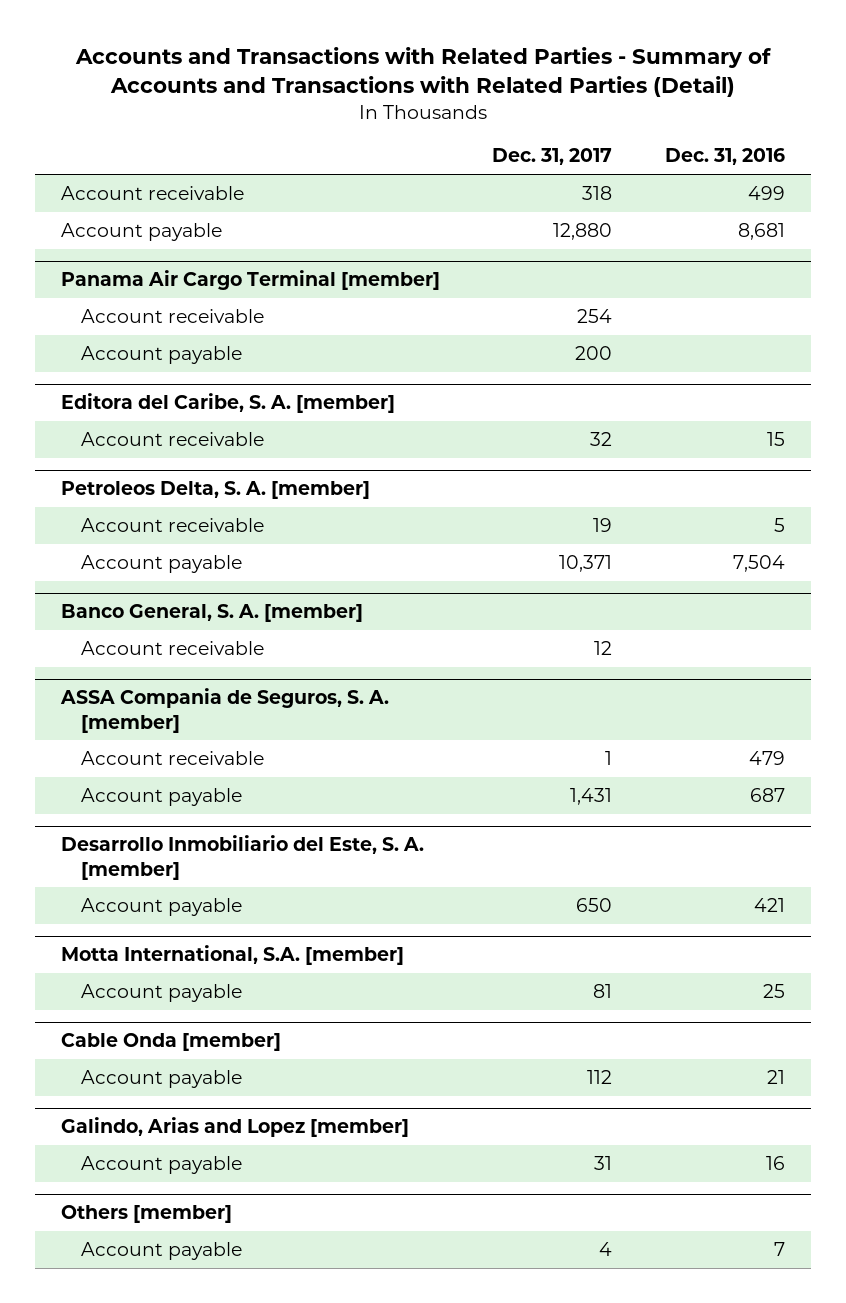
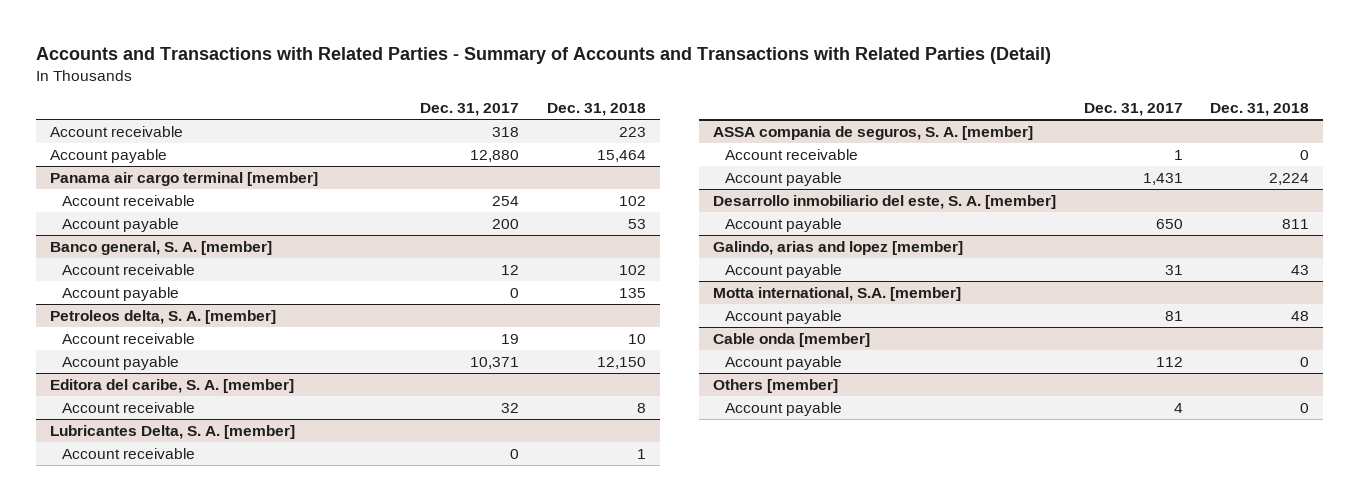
- | Dec. 31, 2017 | Dec. 31, 2016
+ | Dec. 31, 2017 | Dec. 31, 2018
- Panama Air Cargo Terminal [member]
+ Panama air cargo terminal [member]
- Editora del Caribe, S. A. [member]
- Account receivable | 32 | 15
- Petroleos Delta, S. A. [member]
+ Banco general, S. A. [member]
+ Account receivable | 12 | 102
+ Account payable | 0 | 135
+ Petroleos delta, S. A. [member]
- Banco General, S. A. [member]
- Account receivable | 12 |
- ASSA Compania de Seguros, S. A. [member]
+ Editora del caribe, S. A. [member]
+ Account receivable | 32 | 8
+ Lubricantes Delta, S. A. [member]
+ Account receivable | 0 | 1
+ ASSA compania de seguros, S. A. [member]
- Desarrollo Inmobiliario del Este, S. A. [member]
+ Desarrollo inmobiliario del este, S. A. [member]
- Motta International, S.A. [member]
+ Galindo, arias and lopez [member]
+ Account payable | 31 | 43
+ Motta international, S.A. [member]
- Cable Onda [member]
+ Cable onda [member]
- Galindo, Arias and Lopez [member]
- Account payable | 31 | 16

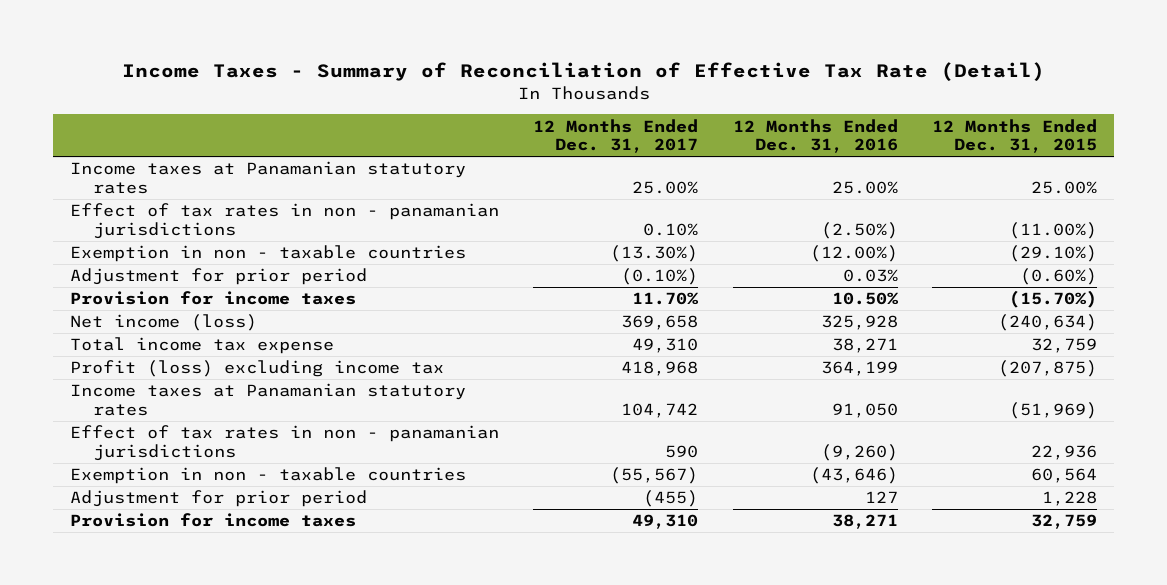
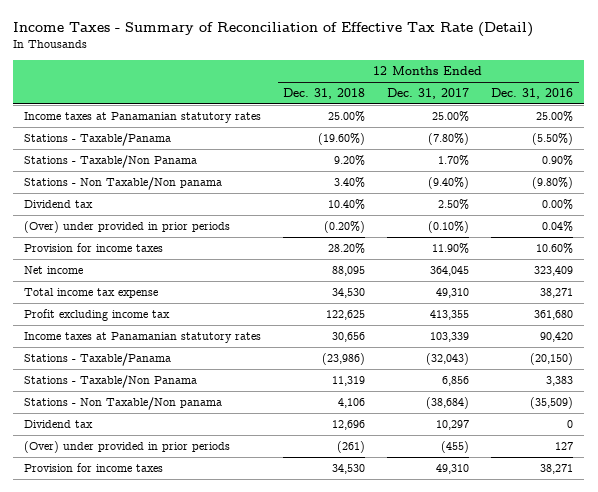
- | 12 Months Ended Dec. 31, 2017 | 12 Months Ended Dec. 31, 2016 | 12 Months Ended Dec. 31, 2015
+ | 12 Months Ended Dec. 31, 2018 | 12 Months Ended Dec. 31, 2017 | 12 Months Ended Dec. 31, 2016
- Effect of tax rates in non - panamanian jurisdictions | 0.10% | (2.50%) | (11.00%)
- Exemption in non - taxable countries | (13.30%) | (12.00%) | (29.10%)
- Adjustment for prior period | (0.10%) | 0.03% | (0.60%)
- Provision for income taxes | 11.70% | 10.50% | (15.70%)
- Net income (loss) | 369,658 | 325,928 | (240,634)
+ Stations - Taxable/Panama | (19.60%) | (7.80%) | (5.50%)
+ Stations - Taxable/Non Panama | 9.20% | 1.70% | 0.90%
+ Stations - Non Taxable/Non panama | 3.40% | (9.40%) | (9.80%)
+ Dividend tax | 10.40% | 2.50% | 0.00%
+ (Over) under provided in prior periods | (0.20%) | (0.10%) | 0.04%
+ Provision for income taxes | 28.20% | 11.90% | 10.60%
+ Net income | 88,095 | 364,045 | 323,409
- Profit (loss) excluding income tax | 418,968 | 364,199 | (207,875)
- Income taxes at Panamanian statutory rates | 104,742 | 91,050 | (51,969)
- Effect of tax rates in non - panamanian jurisdictions | 590 | (9,260) | 22,936
- Exemption in non - taxable countries | (55,567) | (43,646) | 60,564
- Adjustment for prior period | (455) | 127 | 1,228
+ Profit excluding income tax | 122,625 | 413,355 | 361,680
+ Income taxes at Panamanian statutory rates | 30,656 | 103,339 | 90,420
+ Stations - Taxable/Panama | (23,986) | (32,043) | (20,150)
+ Stations - Taxable/Non Panama | 11,319 | 6,856 | 3,383
+ Stations - Non Taxable/Non panama | 4,106 | (38,684) | (35,509)
+ Dividend tax | 12,696 | 10,297 | 0
+ (Over) under provided in prior periods | (261) | (455) | 127

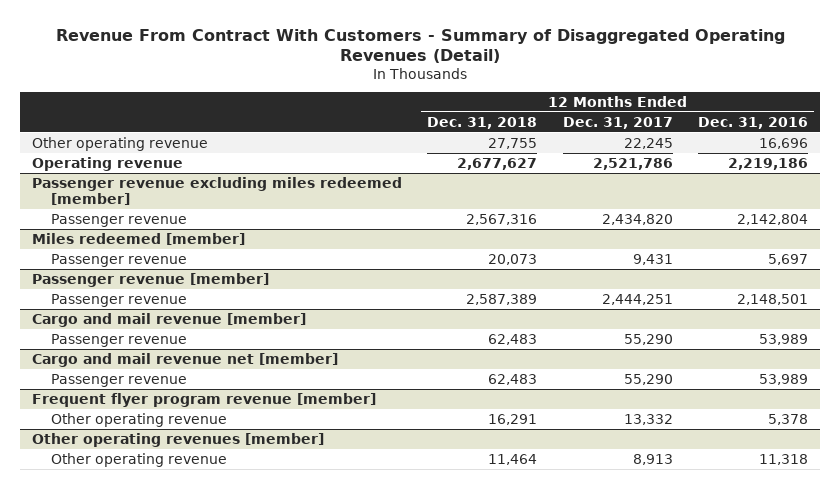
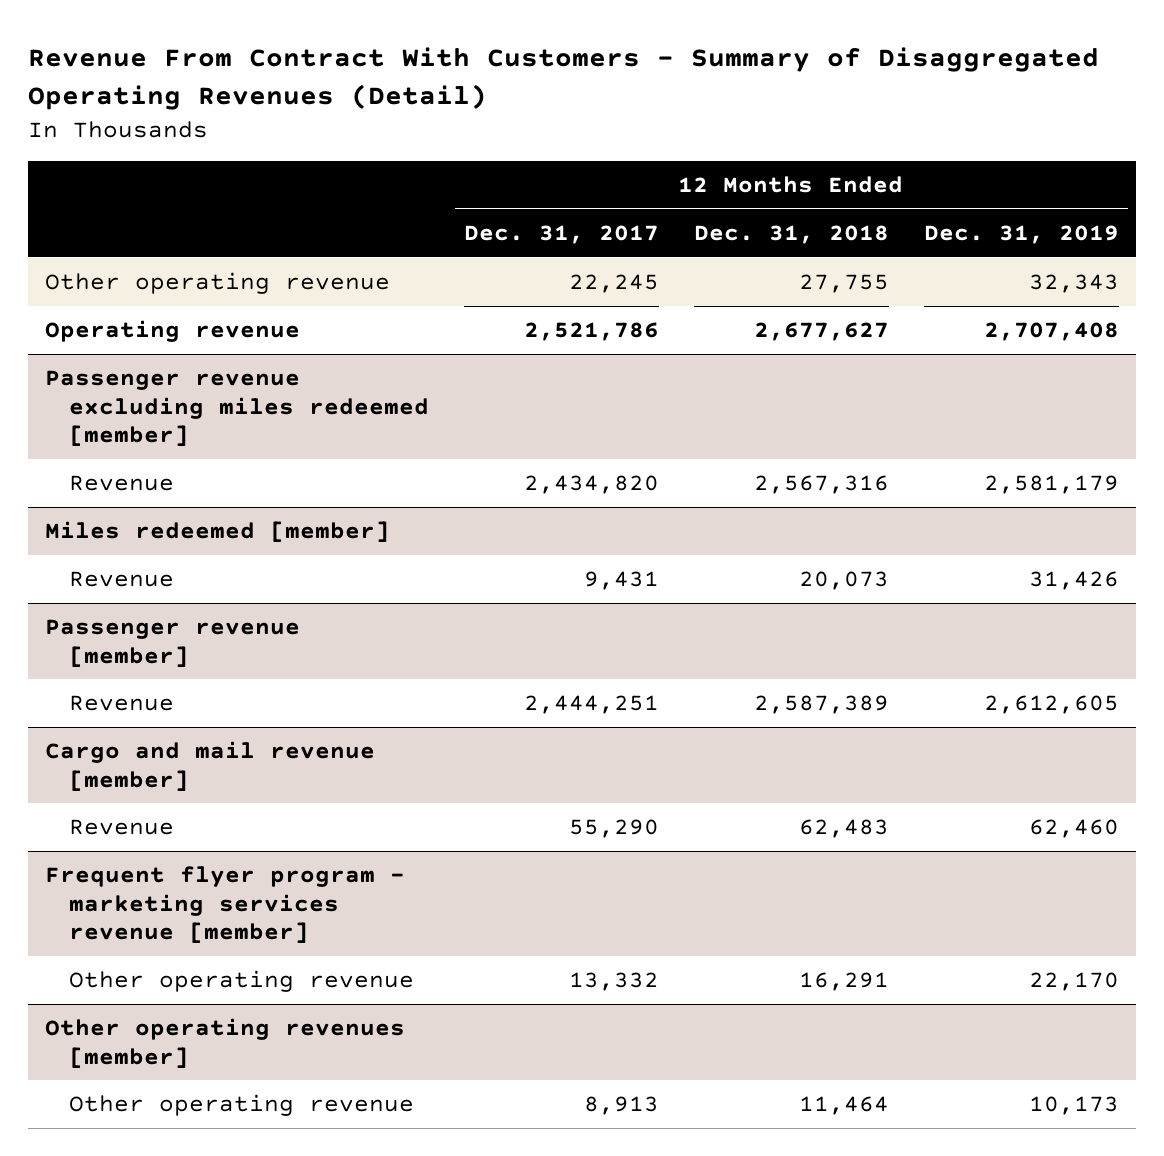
- | 12 Months Ended Dec. 31, 2018 | 12 Months Ended Dec. 31, 2017 | 12 Months Ended Dec. 31, 2016
+ | 12 Months Ended Dec. 31, 2017 | 12 Months Ended Dec. 31, 2018 | 12 Months Ended Dec. 31, 2019
@ Passenger revenue excluding miles redeemed [member]
- Passenger revenue | 2,567,316 | 2,434,820 | 2,142,804
+ Revenue | 2,434,820 | 2,567,316 | 2,581,179
@ Miles redeemed [member]
- Passenger revenue | 20,073 | 9,431 | 5,697
+ Revenue | 9,431 | 20,073 | 31,426
@ Passenger revenue [member]
- Passenger revenue | 2,587,389 | 2,444,251 | 2,148,501
+ Revenue | 2,444,251 | 2,587,389 | 2,612,605
@ Cargo and mail revenue [member]
- Passenger revenue | 62,483 | 55,290 | 53,989
- Cargo and mail revenue net [member]
- Passenger revenue | 62,483 | 55,290 | 53,989
- Frequent flyer program revenue [member]
@ Cargo and mail revenue [member]
+ Revenue | 55,290 | 62,483 | 62,460
+ Frequent flyer program - marketing services revenue [member]

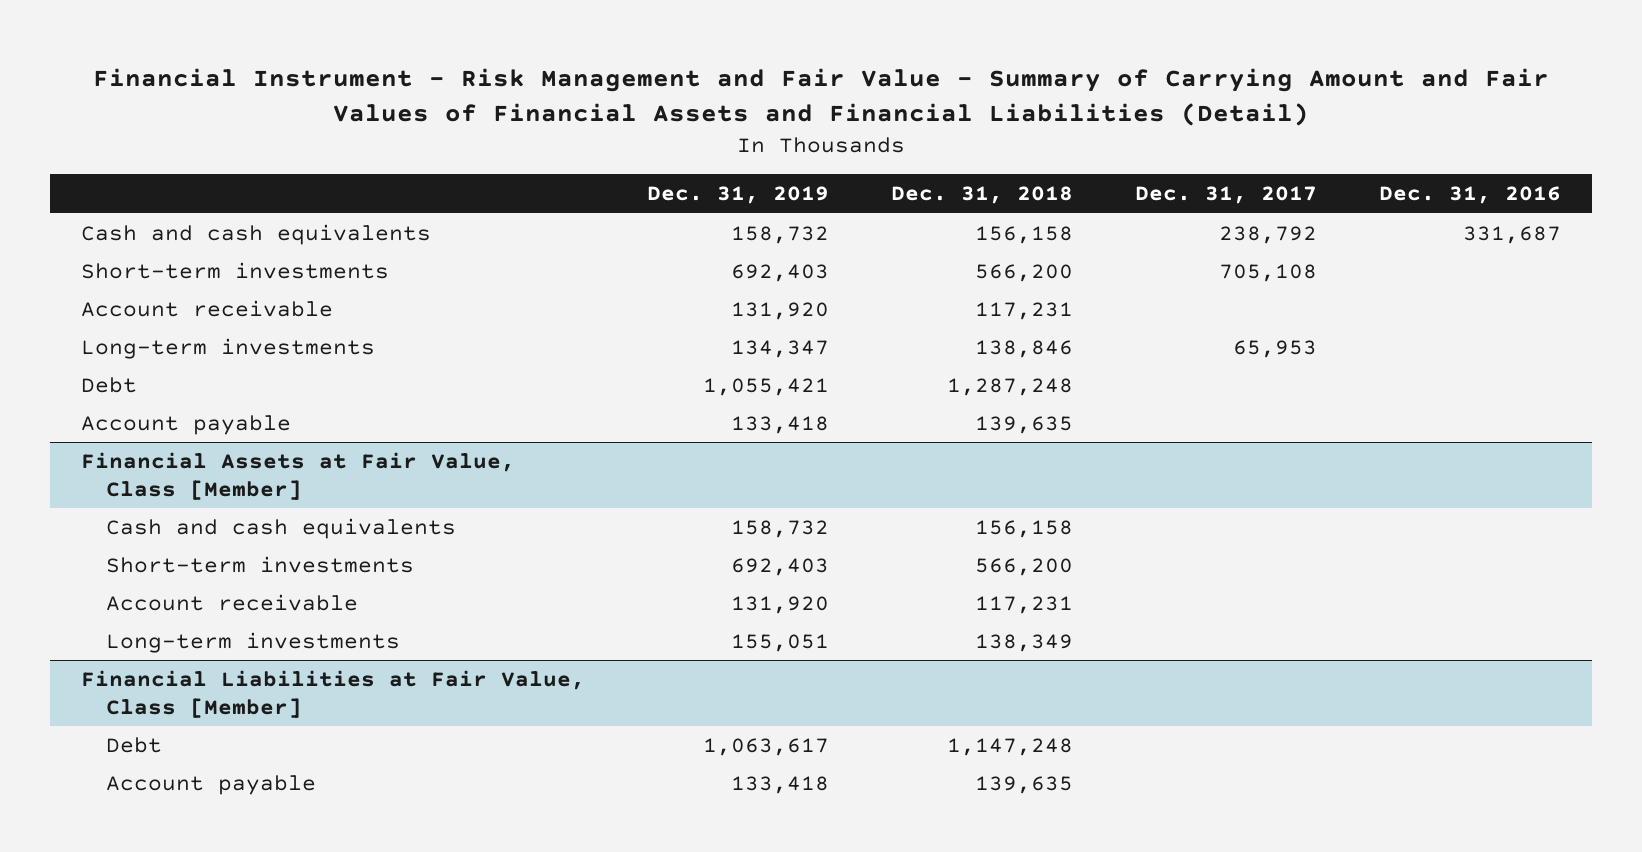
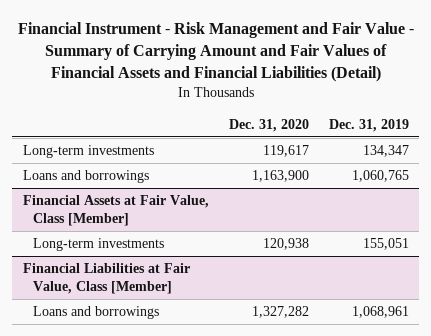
- | Dec. 31, 2019 | Dec. 31, 2018 | Dec. 31, 2017 | Dec. 31, 2016
+ | Dec. 31, 2020 | Dec. 31, 2019
- Cash and cash equivalents | 158,732 | 156,158 | 238,792 | 331,687
- Short-term investments | 692,403 | 566,200 | 705,108 |
- Account receivable | 131,920 | 117,231 | |
- Debt | 1,055,421 | 1,287,248 | |
- Account payable | 133,418 | 139,635 | |
+ Loans and borrowings | 1,163,900 | 1,060,765
@ Financial Assets at Fair Value, Class [Member]
- Cash and cash equivalents | 158,732 | 156,158 | |
- Short-term investments | 692,403 | 566,200 | |
- Account receivable | 131,920 | 117,231 | |
@ Financial Liabilities at Fair Value, Class [Member]
- Debt | 1,063,617 | 1,147,248 | |
- Account payable | 133,418 | 139,635 | |
+ Loans and borrowings | 1,327,282 | 1,068,961

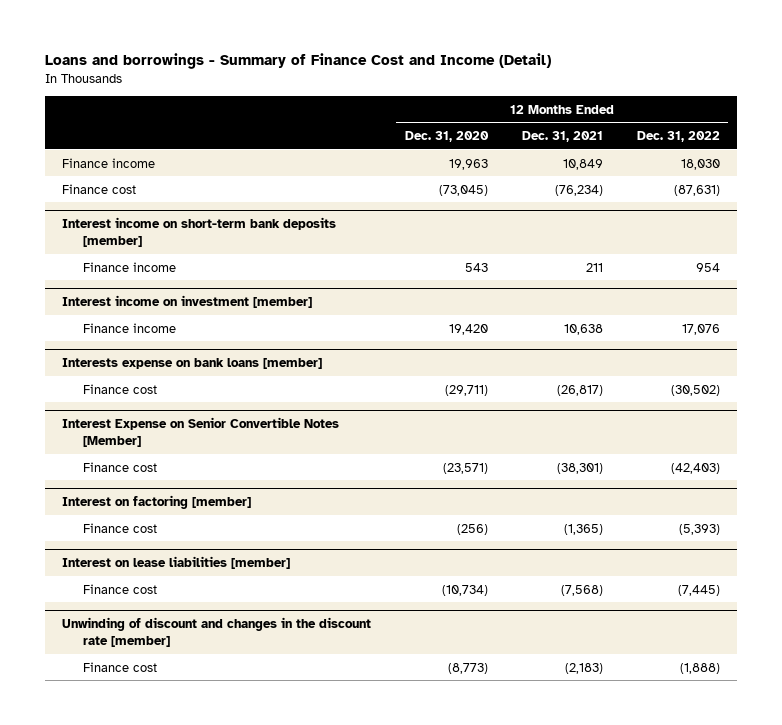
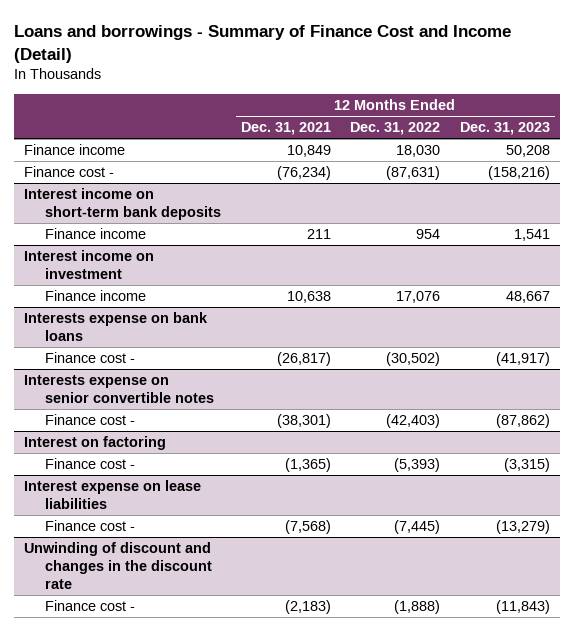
- | 12 Months Ended Dec. 31, 2020 | 12 Months Ended Dec. 31, 2021 | 12 Months Ended Dec. 31, 2022
+ | 12 Months Ended Dec. 31, 2021 | 12 Months Ended Dec. 31, 2022 | 12 Months Ended Dec. 31, 2023
- Finance cost | (73,045) | (76,234) | (87,631)
- Interest income on short-term bank deposits [member]
+ Finance cost - | (76,234) | (87,631) | (158,216)
+ Interest income on short-term bank deposits
- Interest income on investment [member]
+ Interest income on investment
- Interests expense on bank loans [member]
- Finance cost | (29,711) | (26,817) | (30,502)
- Interest Expense on Senior Convertible Notes [Member]
- Finance cost | (23,571) | (38,301) | (42,403)
- Interest on factoring [member]
- Finance cost | (256) | (1,365) | (5,393)
- Interest on lease liabilities [member]
- Finance cost | (10,734) | (7,568) | (7,445)
- Unwinding of discount and changes in the discount rate [member]
- Finance cost | (8,773) | (2,183) | (1,888)
+ Interests expense on bank loans
+ Finance cost - | (26,817) | (30,502) | (41,917)
+ Interests expense on senior convertible notes
+ Finance cost - | (38,301) | (42,403) | (87,862)
+ Interest on factoring
+ Finance cost - | (1,365) | (5,393) | (3,315)
+ Interest expense on lease liabilities
+ Finance cost - | (7,568) | (7,445) | (13,279)
+ Unwinding of discount and changes in the discount rate
+ Finance cost - | (2,183) | (1,888) | (11,843)

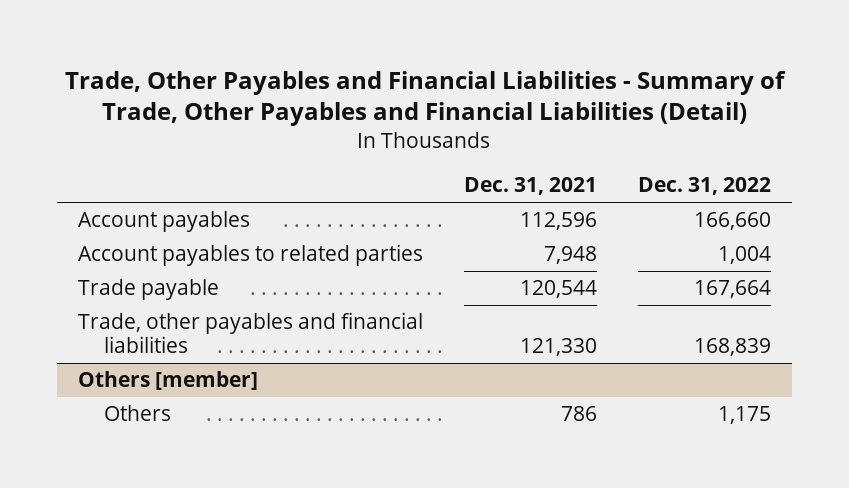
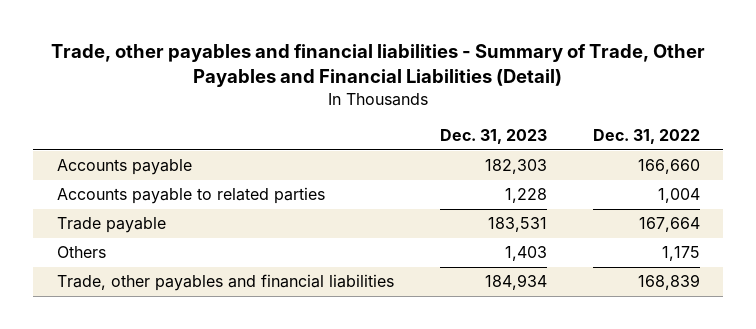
- Trade, Other Payables and Financial Liabilities - Summary of Trade, Other Payables and Financial Liabilities (Detail)
+ Trade, other payables and financial liabilities - Summary of Trade, Other Payables and Financial Liabilities (Detail)
- | Dec. 31, 2021 | Dec. 31, 2022
+ | Dec. 31, 2023 | Dec. 31, 2022
- Account payables | 112,596 | 166,660
- Account payables to related parties | 7,948 | 1,004
+ Accounts payable | 182,303 | 166,660
+ Accounts payable to related parties | 1,228 | 1,004
- Others [member]
moved down: Trade, other payables and financial liabilities | 184,934 | 168,839

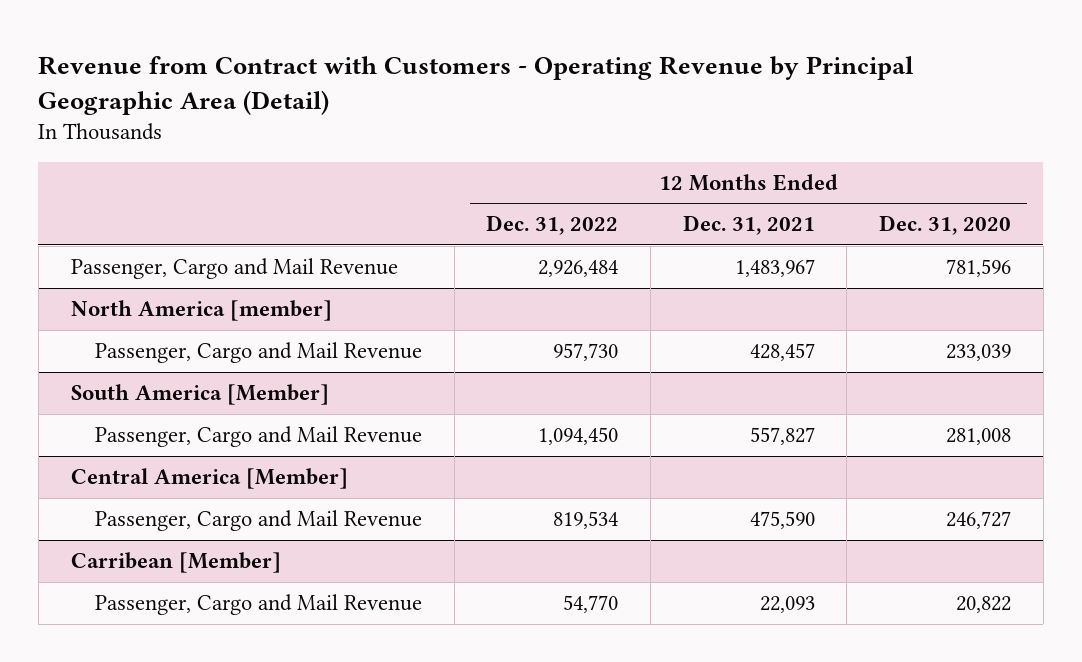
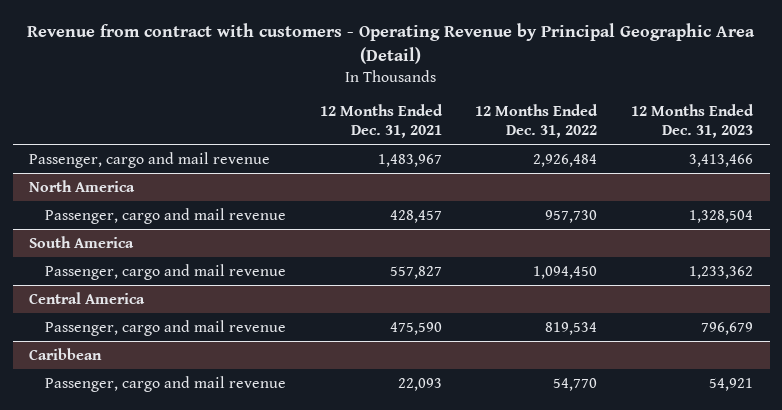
- Revenue from Contract with Customers - Operating Revenue by Principal Geographic Area (Detail)
+ Revenue from contract with customers - Operating Revenue by Principal Geographic Area (Detail)
- | 12 Months Ended Dec. 31, 2022 | 12 Months Ended Dec. 31, 2021 | 12 Months Ended Dec. 31, 2020
+ | 12 Months Ended Dec. 31, 2021 | 12 Months Ended Dec. 31, 2022 | 12 Months Ended Dec. 31, 2023
- Passenger, Cargo and Mail Revenue | 2,926,484 | 1,483,967 | 781,596
- North America [member]
- Passenger, Cargo and Mail Revenue | 957,730 | 428,457 | 233,039
- South America [Member]
- Passenger, Cargo and Mail Revenue | 1,094,450 | 557,827 | 281,008
- Central America [Member]
- Passenger, Cargo and Mail Revenue | 819,534 | 475,590 | 246,727
- Carribean [Member]
- Passenger, Cargo and Mail Revenue | 54,770 | 22,093 | 20,822
+ Passenger, cargo and mail revenue | 1,483,967 | 2,926,484 | 3,413,466
+ North America
+ Passenger, cargo and mail revenue | 428,457 | 957,730 | 1,328,504
+ South America
+ Passenger, cargo and mail revenue | 557,827 | 1,094,450 | 1,233,362
+ Central America
+ Passenger, cargo and mail revenue | 475,590 | 819,534 | 796,679
+ Caribbean
+ Passenger, cargo and mail revenue | 22,093 | 54,770 | 54,921

